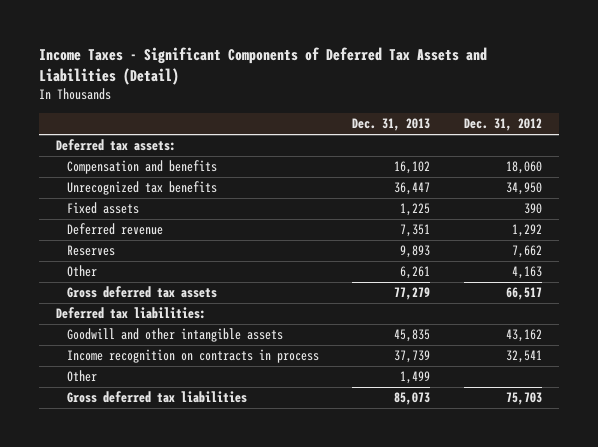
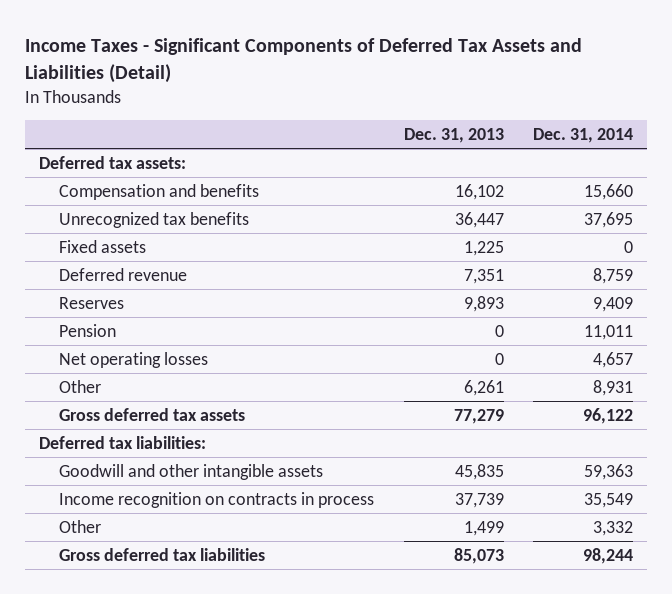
- | Dec. 31, 2013 | Dec. 31, 2012
+ | Dec. 31, 2013 | Dec. 31, 2014
+ Pension | 0 | 11,011
+ Net operating losses | 0 | 4,657

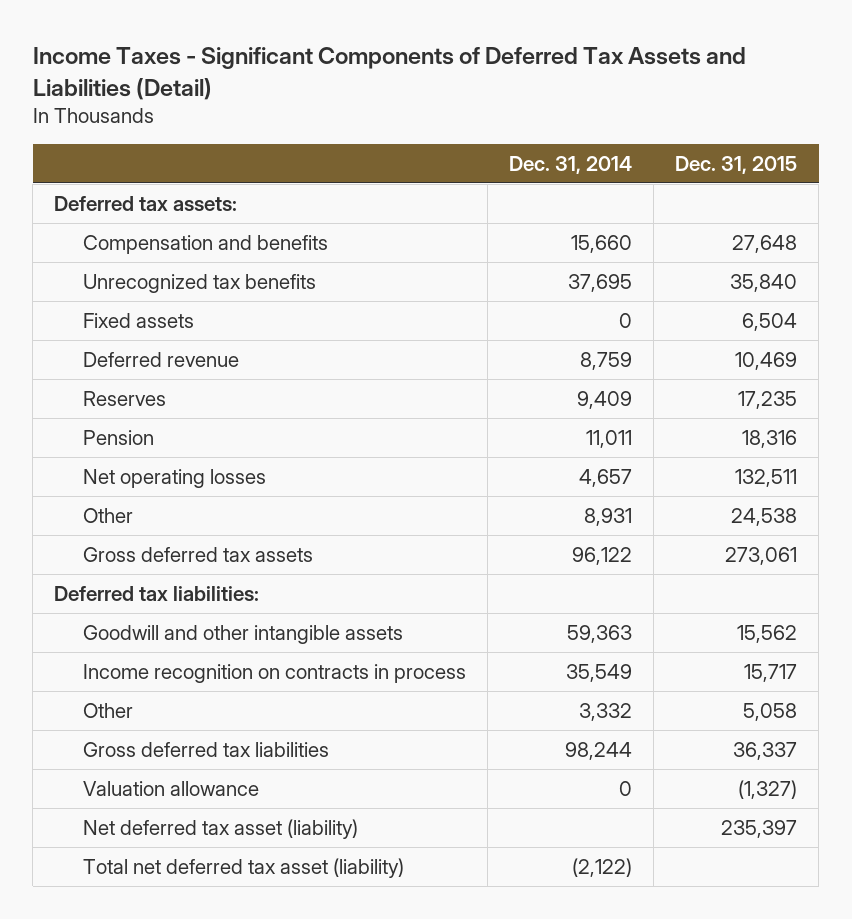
- | Dec. 31, 2013 | Dec. 31, 2014
+ | Dec. 31, 2014 | Dec. 31, 2015
+ Valuation allowance | 0 | (1,327)
+ Net deferred tax asset (liability) | | 235,397
+ Total net deferred tax asset (liability) | (2,122) |

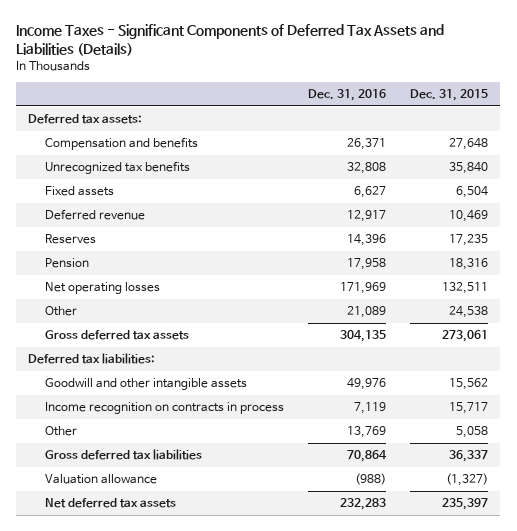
- Income Taxes - Significant Components of Deferred Tax Assets and Liabilities (Detail)
+ Income Taxes - Significant Components of Deferred Tax Assets and Liabilities (Details)
- | Dec. 31, 2014 | Dec. 31, 2015
+ | Dec. 31, 2016 | Dec. 31, 2015
- Net deferred tax asset (liability) | | 235,397
- Total net deferred tax asset (liability) | (2,122) |
+ Net deferred tax assets | 232,283 | 235,397

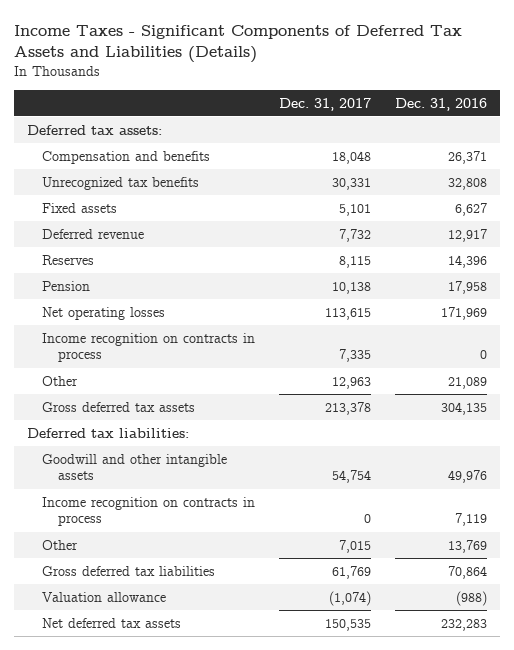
- | Dec. 31, 2016 | Dec. 31, 2015
+ | Dec. 31, 2017 | Dec. 31, 2016
+ Income recognition on contracts in process | 7,335 | 0

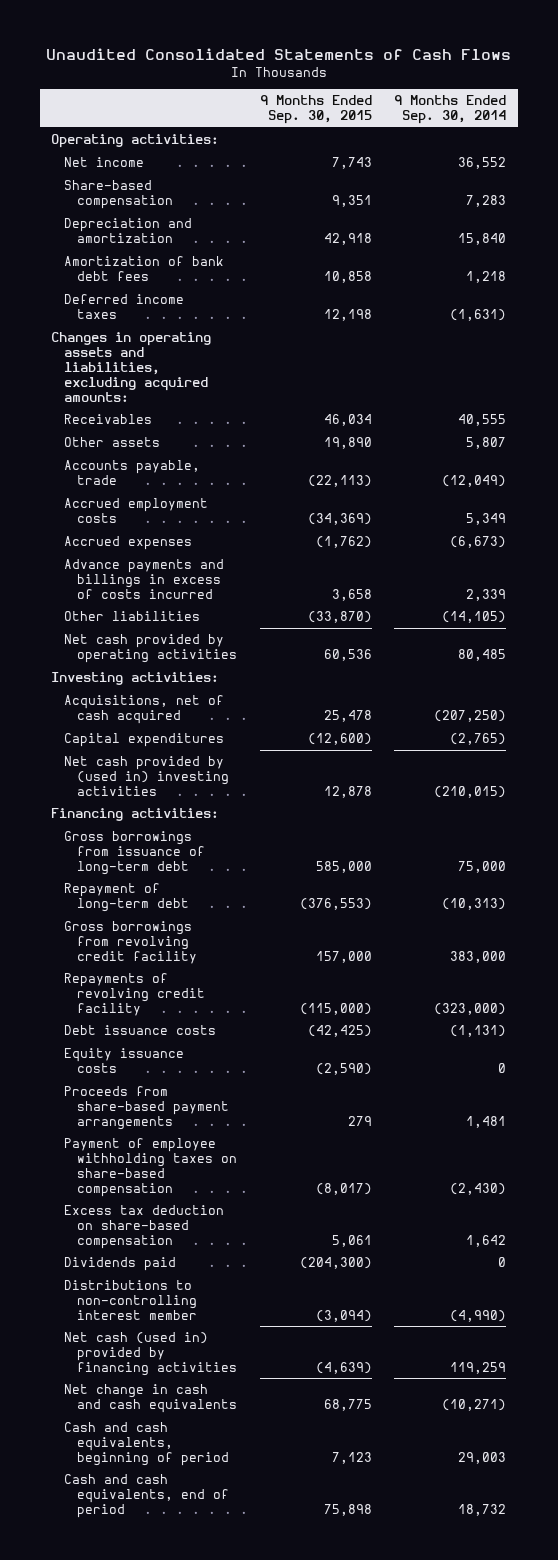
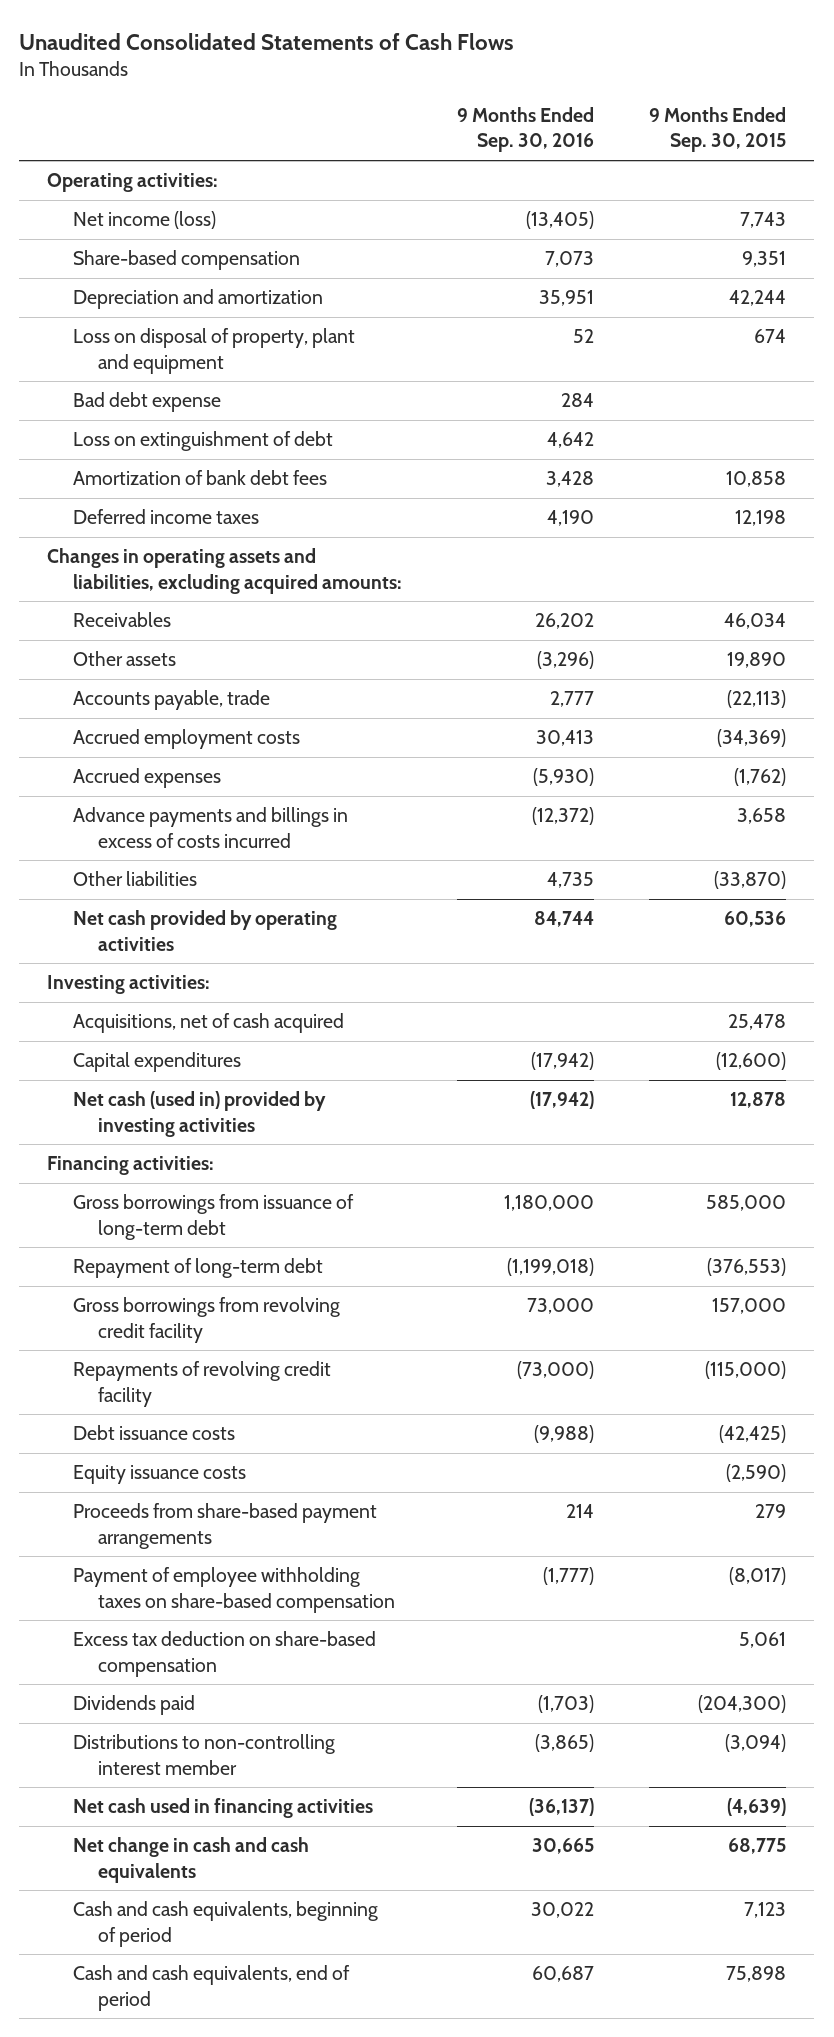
- | 9 Months Ended Sep. 30, 2015 | 9 Months Ended Sep. 30, 2014
+ | 9 Months Ended Sep. 30, 2016 | 9 Months Ended Sep. 30, 2015
- Net income | 7,743 | 36,552
+ Net income (loss) | (13,405) | 7,743
- Depreciation and amortization | 42,918 | 15,840
+ Depreciation and amortization | 35,951 | 42,244
+ Loss on disposal of property, plant and equipment | 52 | 674
+ Bad debt expense | 284 |
+ Loss on extinguishment of debt | 4,642 |
- Net cash provided by (used in) investing activities | 12,878 | (210,015)
+ Net cash (used in) provided by investing activities | (17,942) | 12,878
- Net cash (used in) provided by financing activities | (4,639) | 119,259
+ Net cash used in financing activities | (36,137) | (4,639)

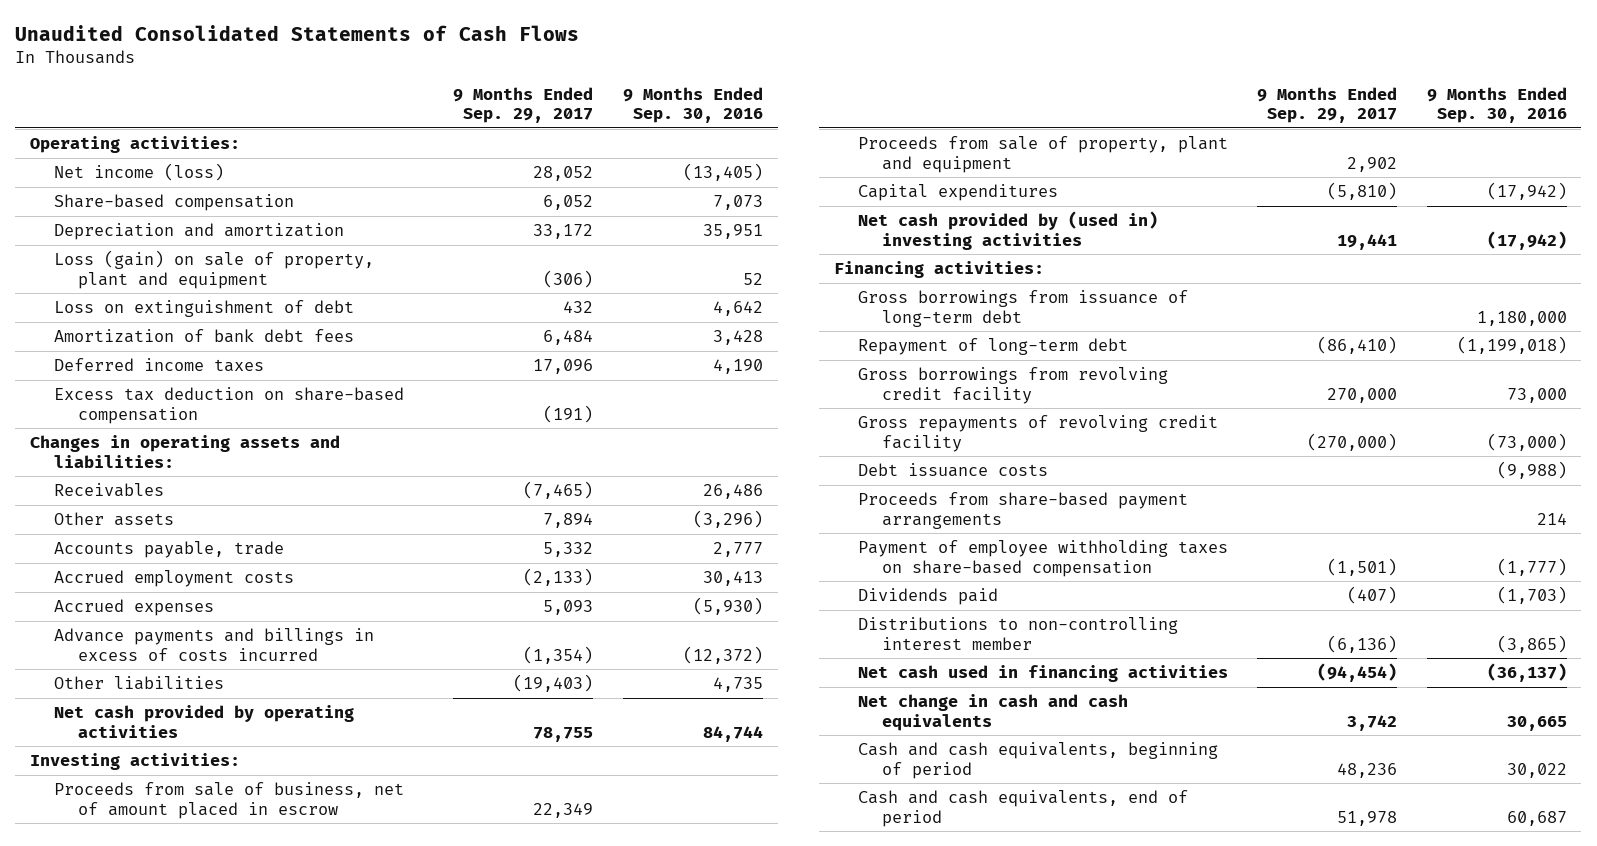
- | 9 Months Ended Sep. 30, 2016 | 9 Months Ended Sep. 30, 2015
+ | 9 Months Ended Sep. 29, 2017 | 9 Months Ended Sep. 30, 2016
- Loss on disposal of property, plant and equipment | 52 | 674
- Bad debt expense | 284 |
+ Loss (gain) on sale of property, plant and equipment | (306) | 52
- Changes in operating assets and liabilities, excluding acquired amounts:
- Receivables | 26,202 | 46,034
moved up: Excess tax deduction on share-based compensation | (191) |
+ Changes in operating assets and liabilities:
+ Receivables | (7,465) | 26,486
- Acquisitions, net of cash acquired | | 25,478
+ Proceeds from sale of business, net of amount placed in escrow | 22,349 |
+ Proceeds from sale of property, plant and equipment | 2,902 |
- Net cash (used in) provided by investing activities | (17,942) | 12,878
+ Net cash provided by (used in) investing activities | 19,441 | (17,942)
- Repayments of revolving credit facility | (73,000) | (115,000)
+ Gross repayments of revolving credit facility | (270,000) | (73,000)
- Equity issuance costs | | (2,590)

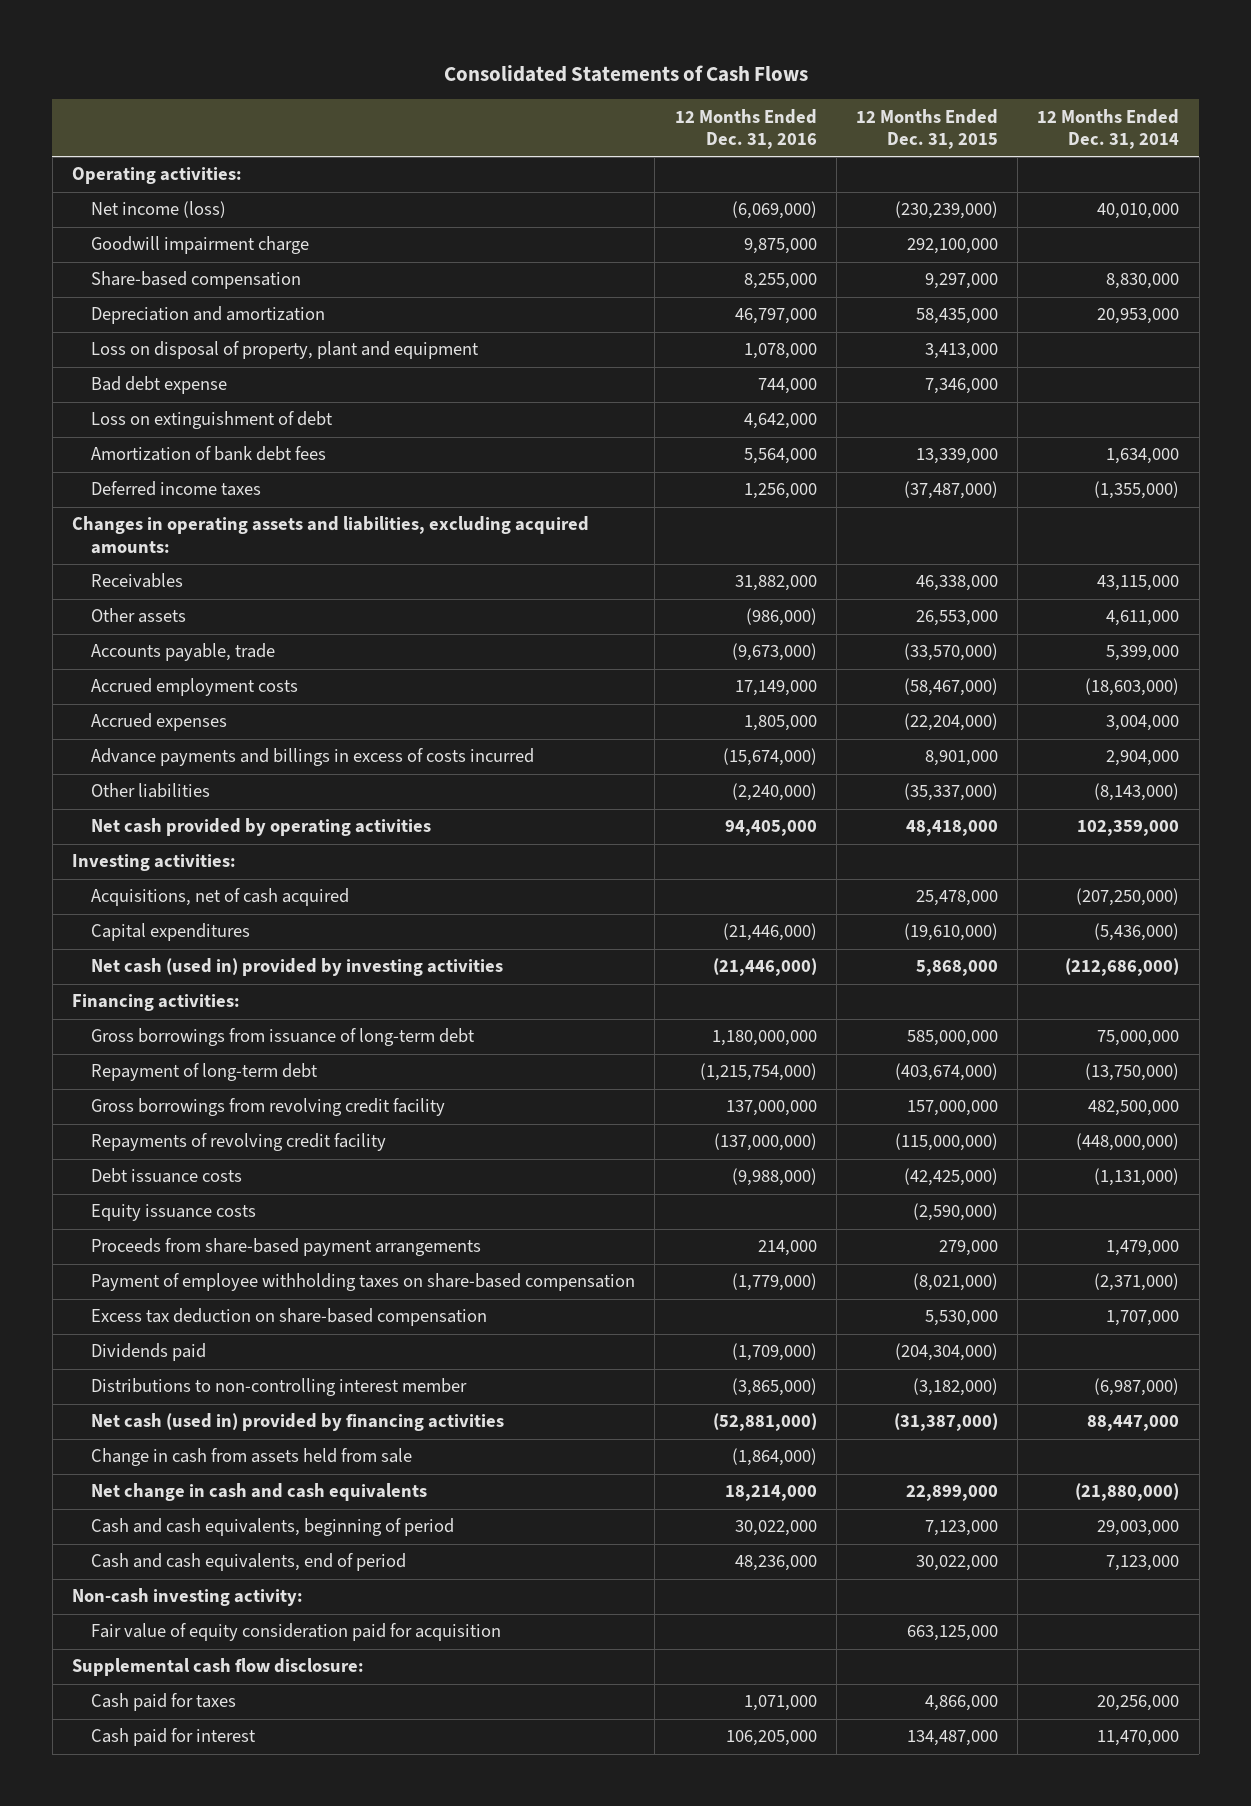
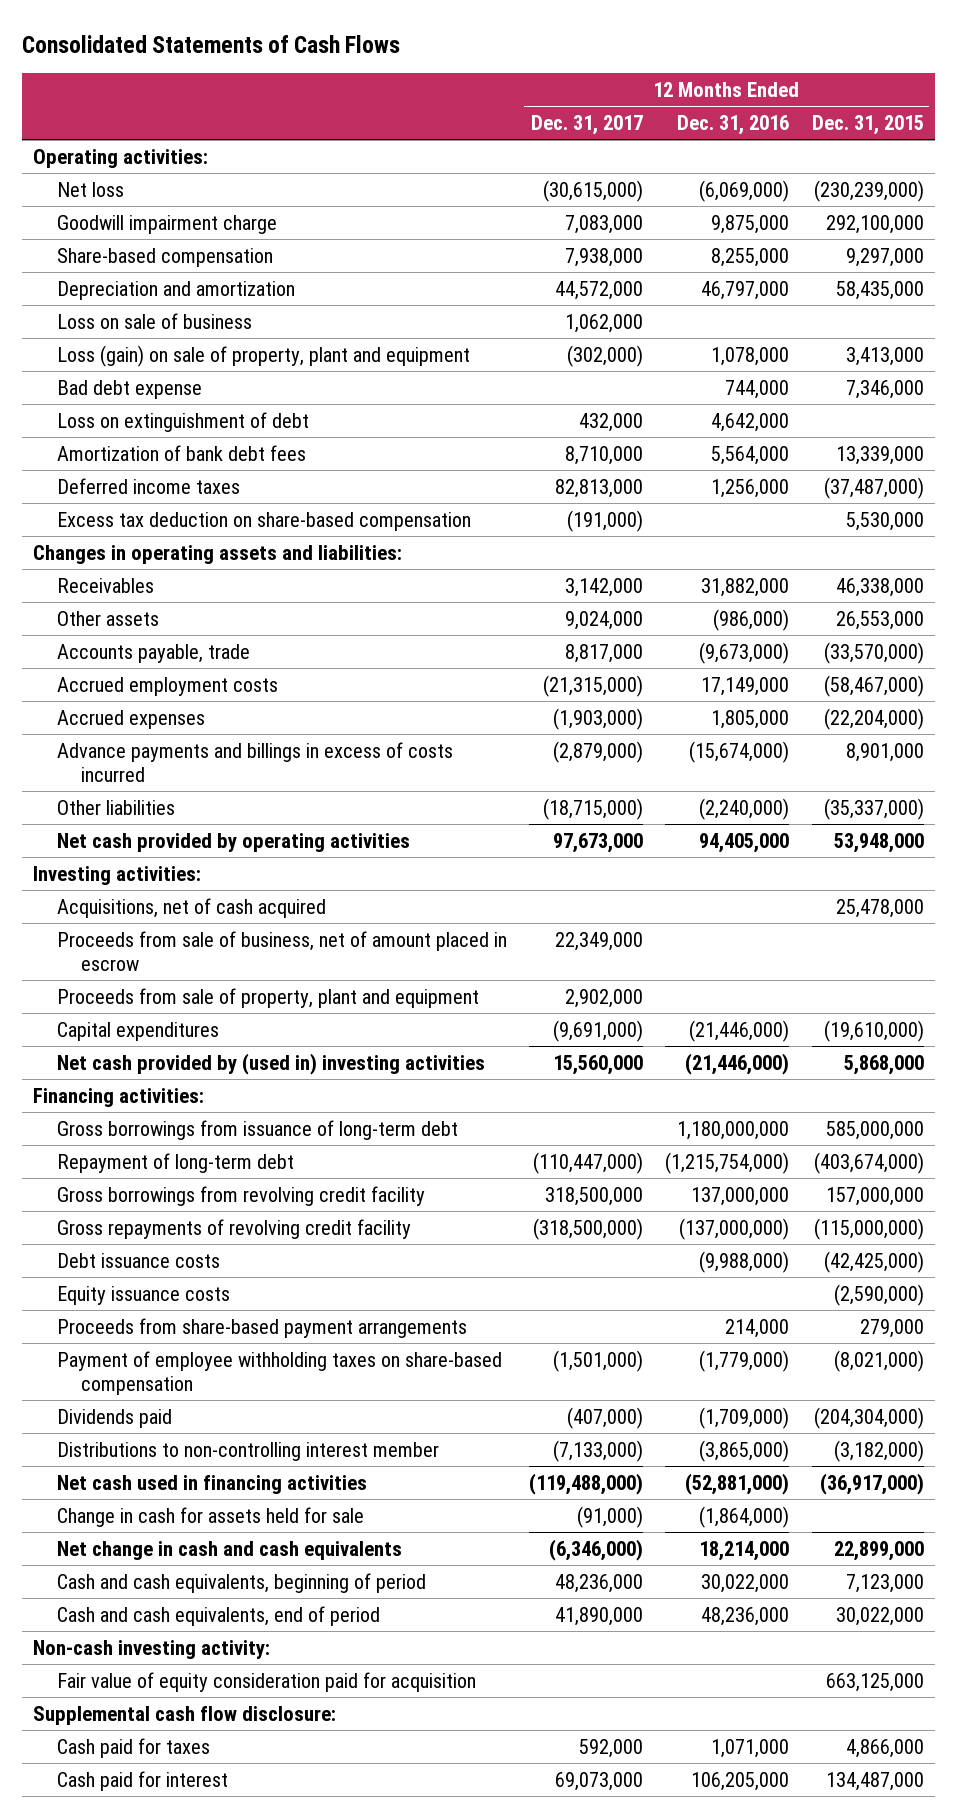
- | 12 Months Ended Dec. 31, 2016 | 12 Months Ended Dec. 31, 2015 | 12 Months Ended Dec. 31, 2014
+ | 12 Months Ended Dec. 31, 2017 | 12 Months Ended Dec. 31, 2016 | 12 Months Ended Dec. 31, 2015
- Net income (loss) | (6,069,000) | (230,239,000) | 40,010,000
+ Net loss | (30,615,000) | (6,069,000) | (230,239,000)
- Loss on disposal of property, plant and equipment | 1,078,000 | 3,413,000 |
+ Loss on sale of business | 1,062,000 | |
+ Loss (gain) on sale of property, plant and equipment | (302,000) | 1,078,000 | 3,413,000
- Changes in operating assets and liabilities, excluding acquired amounts:
moved up: Excess tax deduction on share-based compensation | (191,000) | | 5,530,000
+ Changes in operating assets and liabilities:
- Net cash provided by operating activities | 94,405,000 | 48,418,000 | 102,359,000
+ Net cash provided by operating activities | 97,673,000 | 94,405,000 | 53,948,000
+ Proceeds from sale of business, net of amount placed in escrow | 22,349,000 | |
+ Proceeds from sale of property, plant and equipment | 2,902,000 | |
- Net cash (used in) provided by investing activities | (21,446,000) | 5,868,000 | (212,686,000)
+ Net cash provided by (used in) investing activities | 15,560,000 | (21,446,000) | 5,868,000
- Repayments of revolving credit facility | (137,000,000) | (115,000,000) | (448,000,000)
+ Gross repayments of revolving credit facility | (318,500,000) | (137,000,000) | (115,000,000)
- Net cash (used in) provided by financing activities | (52,881,000) | (31,387,000) | 88,447,000
- Change in cash from assets held from sale | (1,864,000) | |
+ Net cash used in financing activities | (119,488,000) | (52,881,000) | (36,917,000)
+ Change in cash for assets held for sale | (91,000) | (1,864,000) |

